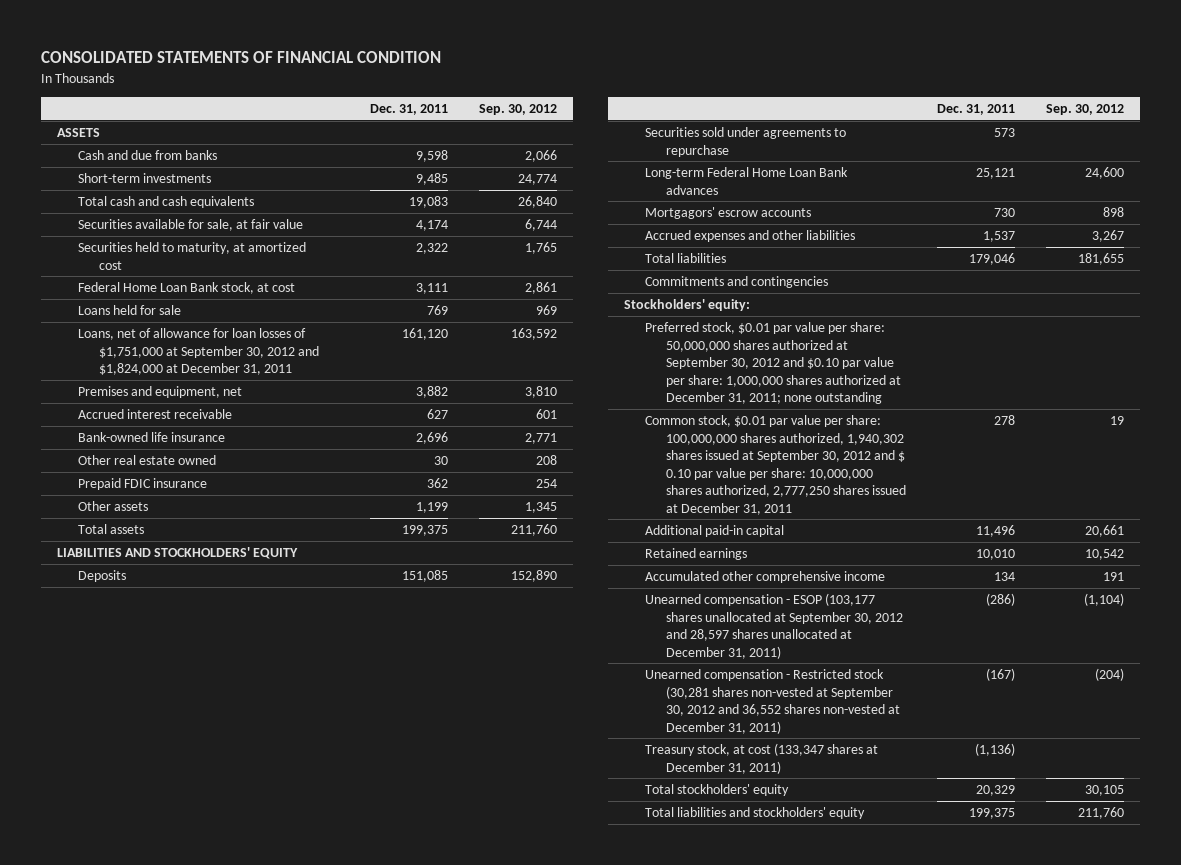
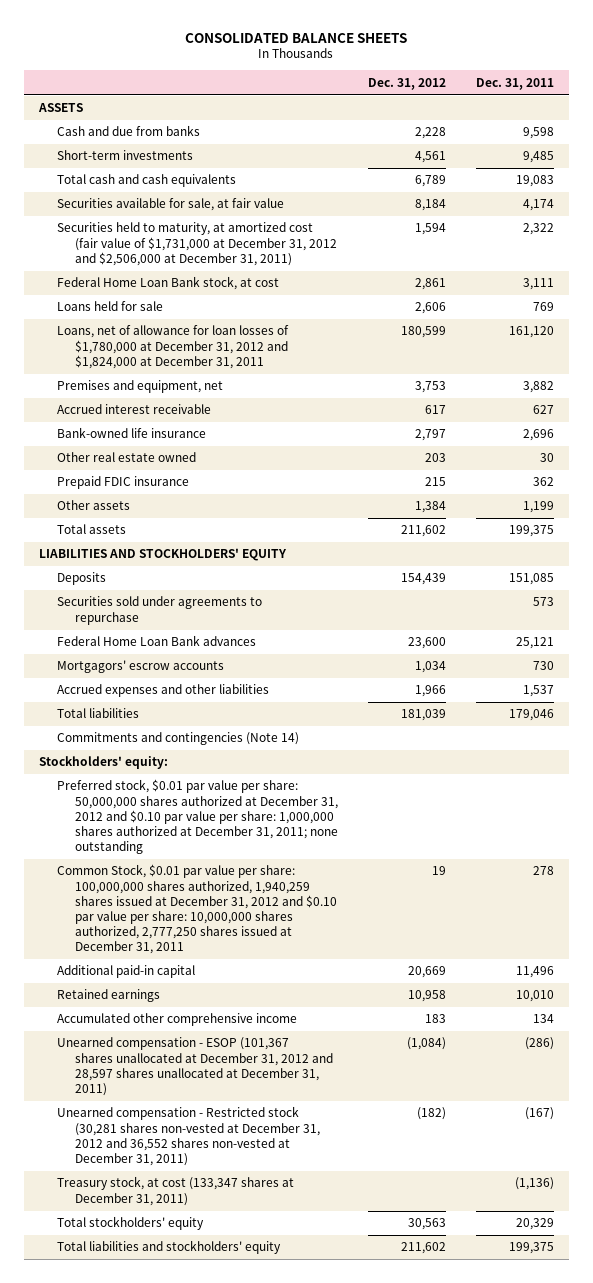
- CONSOLIDATED STATEMENTS OF FINANCIAL CONDITION
+ CONSOLIDATED BALANCE SHEETS
- | Dec. 31, 2011 | Sep. 30, 2012
+ | Dec. 31, 2012 | Dec. 31, 2011
- Securities held to maturity, at amortized cost | 2,322 | 1,765
+ Securities held to maturity, at amortized cost (fair value of $1,731,000 at December 31, 2012 and $2,506,000 at December 31, 2011) | 1,594 | 2,322
- Loans, net of allowance for loan losses of $1,751,000 at September 30, 2012 and $1,824,000 at December 31, 2011 | 161,120 | 163,592
+ Loans, net of allowance for loan losses of $1,780,000 at December 31, 2012 and $1,824,000 at December 31, 2011 | 180,599 | 161,120
- Long-term Federal Home Loan Bank advances | 25,121 | 24,600
+ Federal Home Loan Bank advances | 23,600 | 25,121
- Commitments and contingencies
+ Commitments and contingencies (Note 14)
- Preferred stock, $0.01 par value per share: 50,000,000 shares authorized at September 30, 2012 and $0.10 par value per share: 1,000,000 shares authorized at December 31, 2011; none outstanding
- Common stock, $0.01 par value per share: 100,000,000 shares authorized, 1,940,302 shares issued at September 30, 2012 and $ 0.10 par value per share: 10,000,000 shares authorized, 2,777,250 shares issued at December 31, 2011 | 278 | 19
+ Preferred stock, $0.01 par value per share: 50,000,000 shares authorized at December 31, 2012 and $0.10 par value per share: 1,000,000 shares authorized at December 31, 2011; none outstanding
+ Common Stock, $0.01 par value per share: 100,000,000 shares authorized, 1,940,259 shares issued at December 31, 2012 and $0.10 par value per share: 10,000,000 shares authorized, 2,777,250 shares issued at December 31, 2011 | 19 | 278
- Unearned compensation - ESOP (103,177 shares unallocated at September 30, 2012 and 28,597 shares unallocated at December 31, 2011) | (286) | (1,104)
- Unearned compensation - Restricted stock (30,281 shares non-vested at September 30, 2012 and 36,552 shares non-vested at December 31, 2011) | (167) | (204)
+ Unearned compensation - ESOP (101,367 shares unallocated at December 31, 2012 and 28,597 shares unallocated at December 31, 2011) | (1,084) | (286)
+ Unearned compensation - Restricted stock (30,281 shares non-vested at December 31, 2012 and 36,552 shares non-vested at December 31, 2011) | (182) | (167)

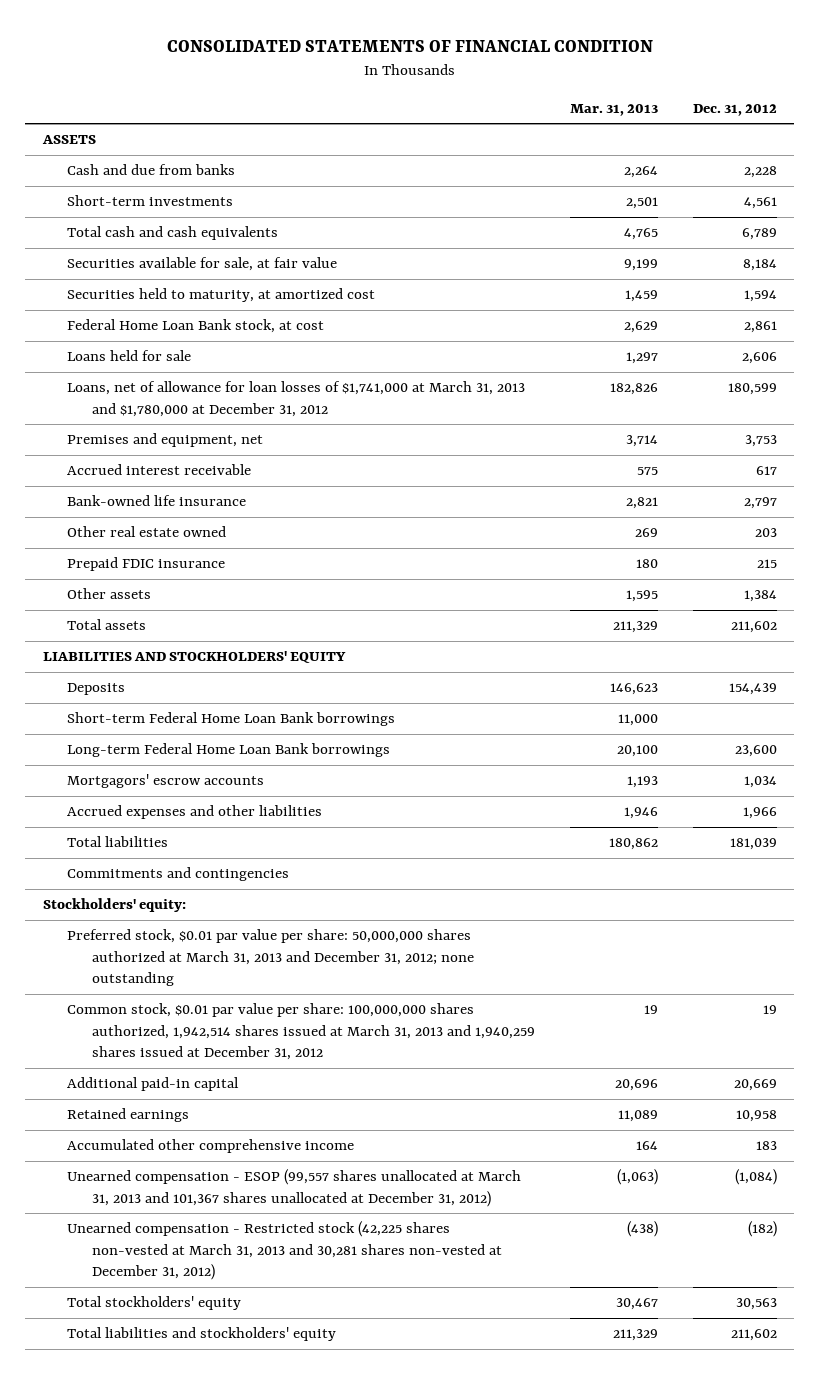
- CONSOLIDATED BALANCE SHEETS
+ CONSOLIDATED STATEMENTS OF FINANCIAL CONDITION
- | Dec. 31, 2012 | Dec. 31, 2011
+ | Mar. 31, 2013 | Dec. 31, 2012
- Securities held to maturity, at amortized cost (fair value of $1,731,000 at December 31, 2012 and $2,506,000 at December 31, 2011) | 1,594 | 2,322
+ Securities held to maturity, at amortized cost | 1,459 | 1,594
- Loans, net of allowance for loan losses of $1,780,000 at December 31, 2012 and $1,824,000 at December 31, 2011 | 180,599 | 161,120
+ Loans, net of allowance for loan losses of $1,741,000 at March 31, 2013 and $1,780,000 at December 31, 2012 | 182,826 | 180,599
- Securities sold under agreements to repurchase | | 573
- Federal Home Loan Bank advances | 23,600 | 25,121
+ Short-term Federal Home Loan Bank borrowings | 11,000 |
+ Long-term Federal Home Loan Bank borrowings | 20,100 | 23,600
- Commitments and contingencies (Note 14)
+ Commitments and contingencies
- Preferred stock, $0.01 par value per share: 50,000,000 shares authorized at December 31, 2012 and $0.10 par value per share: 1,000,000 shares authorized at December 31, 2011; none outstanding
- Common Stock, $0.01 par value per share: 100,000,000 shares authorized, 1,940,259 shares issued at December 31, 2012 and $0.10 par value per share: 10,000,000 shares authorized, 2,777,250 shares issued at December 31, 2011 | 19 | 278
+ Preferred stock, $0.01 par value per share: 50,000,000 shares authorized at March 31, 2013 and December 31, 2012; none outstanding
+ Common stock, $0.01 par value per share: 100,000,000 shares authorized, 1,942,514 shares issued at March 31, 2013 and 1,940,259 shares issued at December 31, 2012 | 19 | 19
- Unearned compensation - ESOP (101,367 shares unallocated at December 31, 2012 and 28,597 shares unallocated at December 31, 2011) | (1,084) | (286)
- Unearned compensation - Restricted stock (30,281 shares non-vested at December 31, 2012 and 36,552 shares non-vested at December 31, 2011) | (182) | (167)
- Treasury stock, at cost (133,347 shares at December 31, 2011) | | (1,136)
+ Unearned compensation - ESOP (99,557 shares unallocated at March 31, 2013 and 101,367 shares unallocated at December 31, 2012) | (1,063) | (1,084)
+ Unearned compensation - Restricted stock (42,225 shares non-vested at March 31, 2013 and 30,281 shares non-vested at December 31, 2012) | (438) | (182)

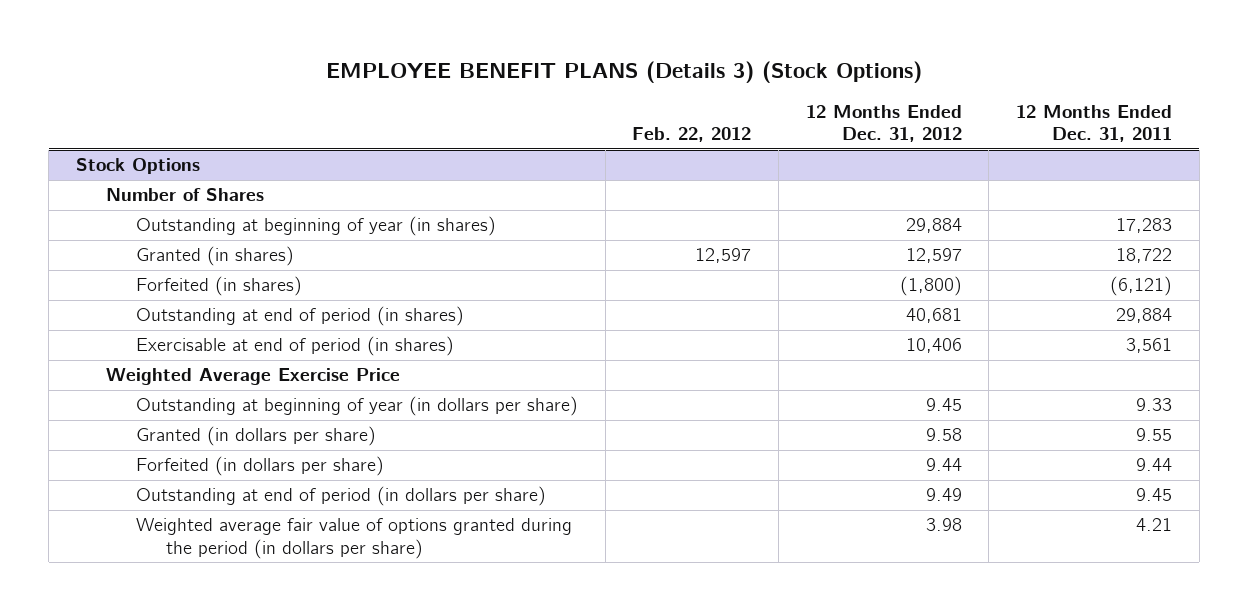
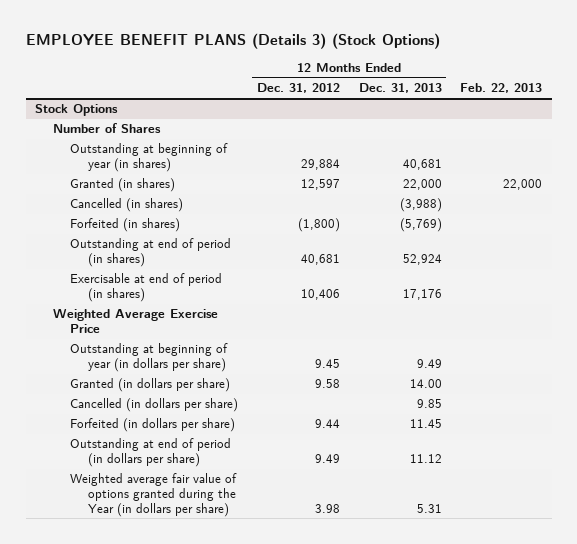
- | Feb. 22, 2012 | 12 Months Ended Dec. 31, 2012 | 12 Months Ended Dec. 31, 2011
+ | 12 Months Ended Dec. 31, 2012 | 12 Months Ended Dec. 31, 2013 | Feb. 22, 2013
@ Stock Options
+ Cancelled (in shares) | | (3,988) |
+ Cancelled (in dollars per share) | | 9.85 |
- Weighted average fair value of options granted during the period (in dollars per share) | | 3.98 | 4.21
+ Weighted average fair value of options granted during the Year (in dollars per share) | 3.98 | 5.31 |

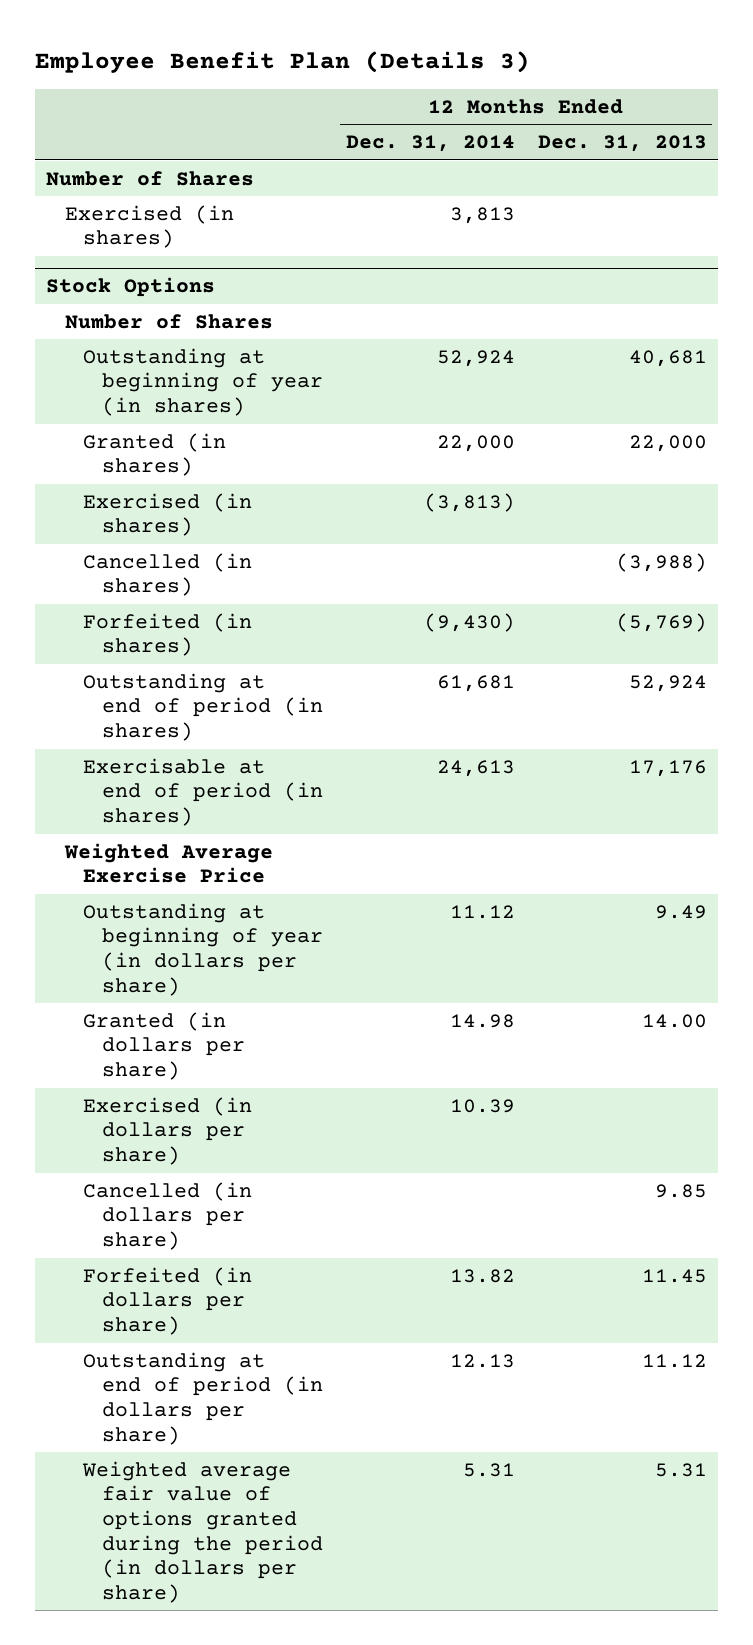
- EMPLOYEE BENEFIT PLANS (Details 3) (Stock Options)
+ Employee Benefit Plan (Details 3)
- | 12 Months Ended Dec. 31, 2012 | 12 Months Ended Dec. 31, 2013 | Feb. 22, 2013
+ | 12 Months Ended Dec. 31, 2014 | 12 Months Ended Dec. 31, 2013
+ Number of Shares
+ Exercised (in shares) | 3,813 |
@ Stock Options
+ Exercised (in shares) | (3,813) |
+ Exercised (in dollars per share) | 10.39 |
- Weighted average fair value of options granted during the Year (in dollars per share) | 3.98 | 5.31 |
+ Weighted average fair value of options granted during the period (in dollars per share) | 5.31 | 5.31

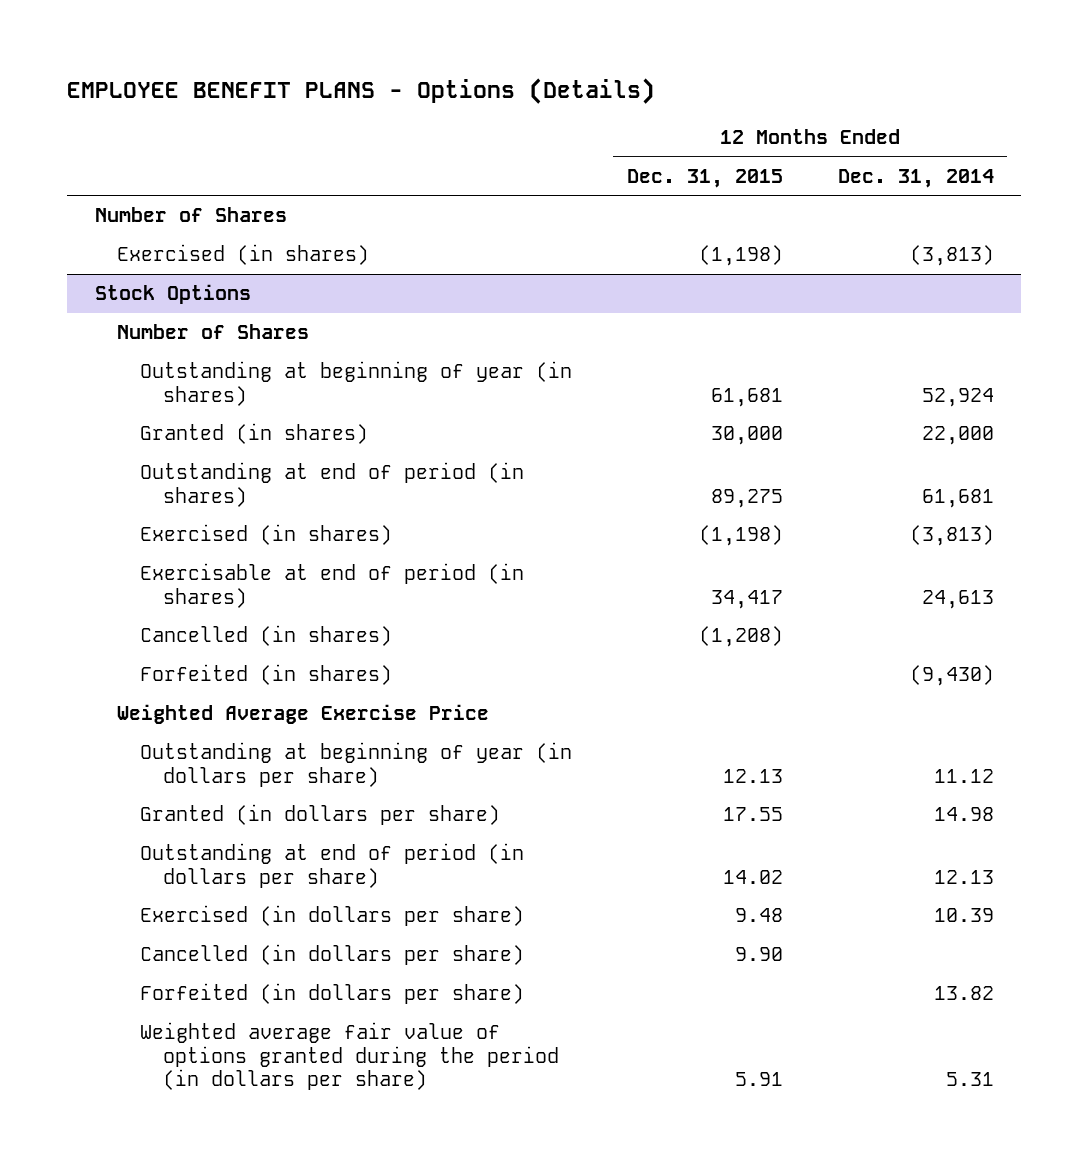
- Employee Benefit Plan (Details 3)
+ EMPLOYEE BENEFIT PLANS - Options (Details)
- | 12 Months Ended Dec. 31, 2014 | 12 Months Ended Dec. 31, 2013
+ | 12 Months Ended Dec. 31, 2015 | 12 Months Ended Dec. 31, 2014
- Exercised (in shares) | 3,813 |
+ Exercised (in shares) | (1,198) | (3,813)
@ Stock Options
moved up: Outstanding at end of period (in shares) | 89,275 | 61,681
moved up: Exercisable at end of period (in shares) | 34,417 | 24,613
moved up: Outstanding at end of period (in dollars per share) | 14.02 | 12.13

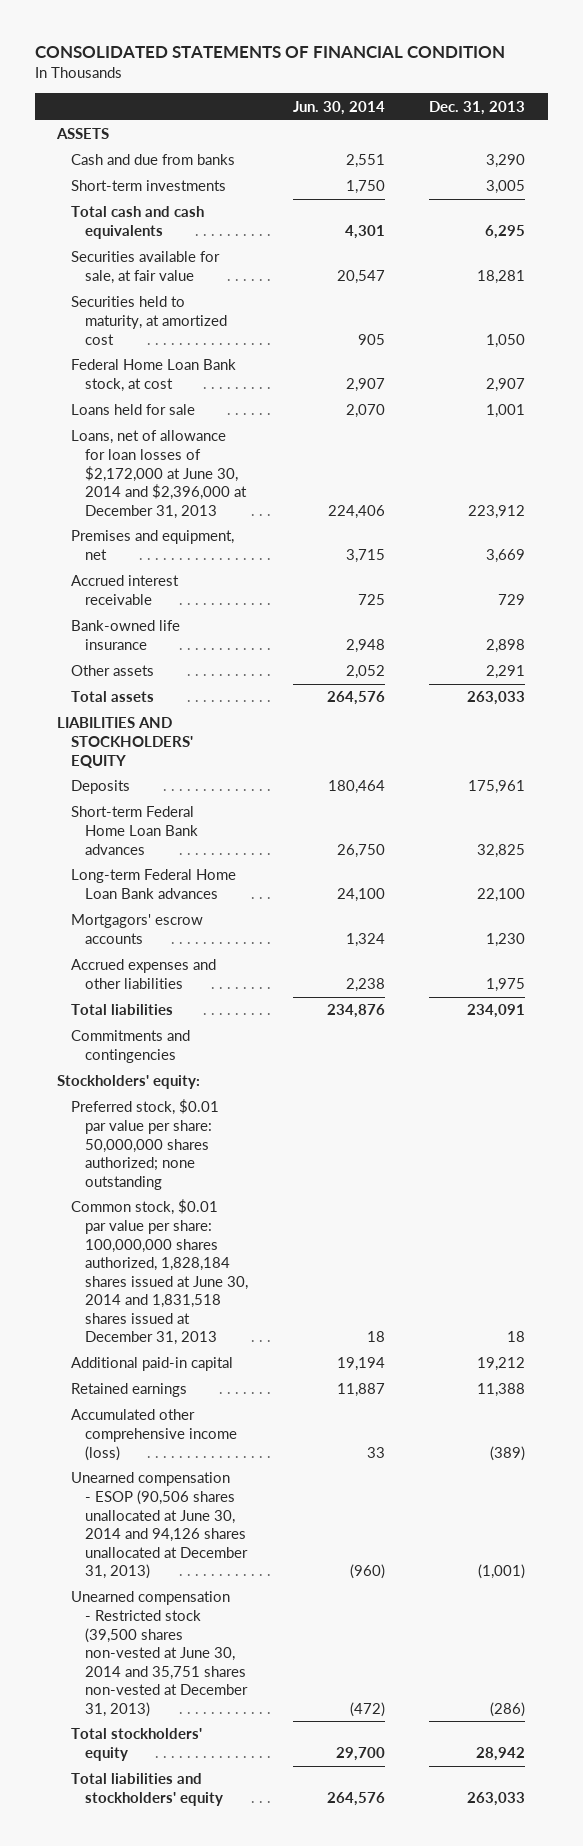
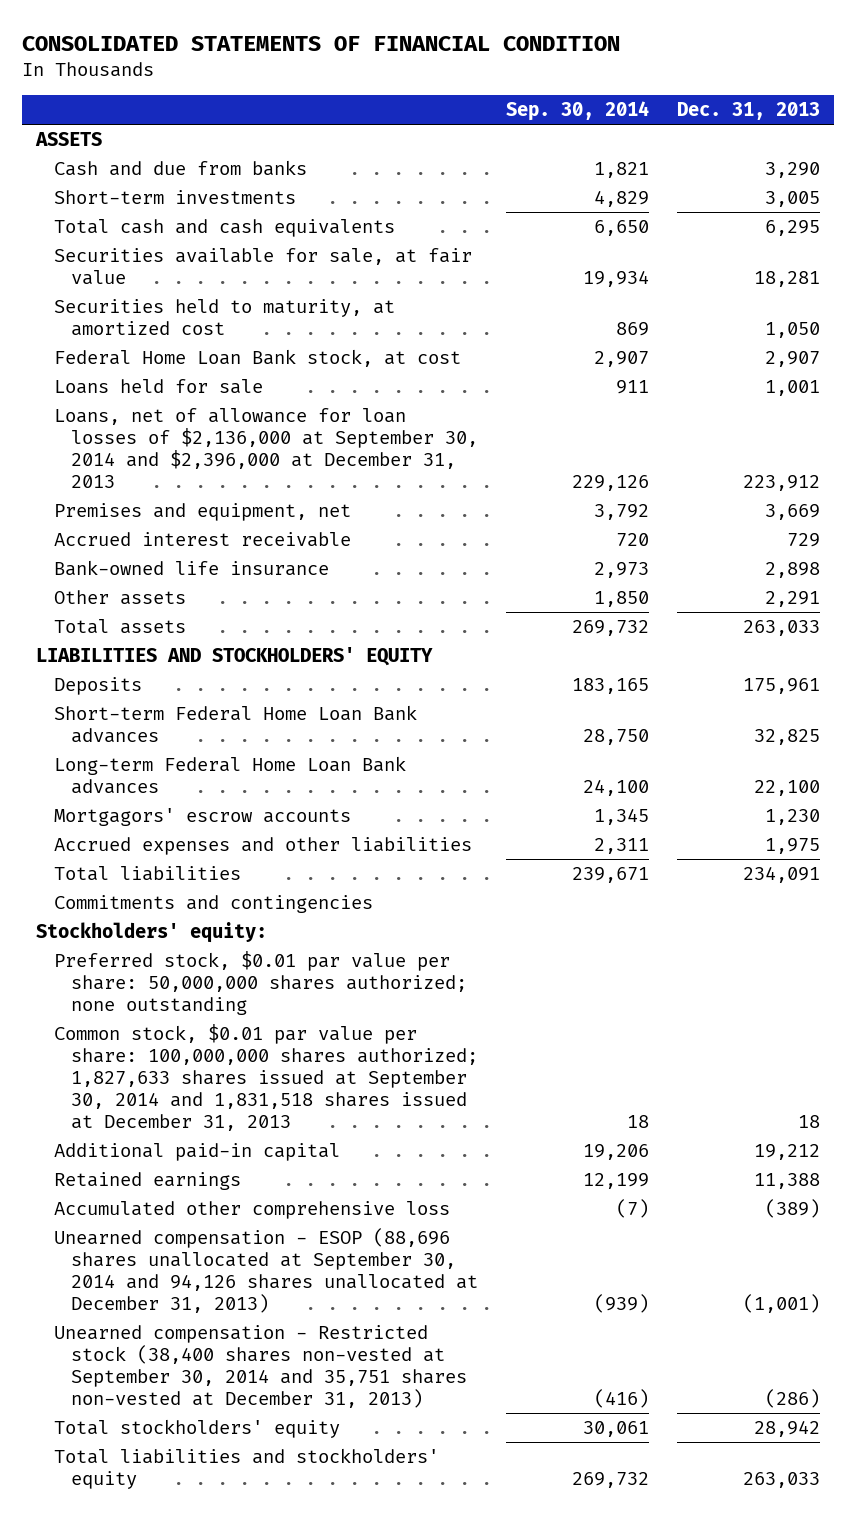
- | Jun. 30, 2014 | Dec. 31, 2013
+ | Sep. 30, 2014 | Dec. 31, 2013
- Loans, net of allowance for loan losses of $2,172,000 at June 30, 2014 and $2,396,000 at December 31, 2013 | 224,406 | 223,912
+ Loans, net of allowance for loan losses of $2,136,000 at September 30, 2014 and $2,396,000 at December 31, 2013 | 229,126 | 223,912
- Common stock, $0.01 par value per share: 100,000,000 shares authorized, 1,828,184 shares issued at June 30, 2014 and 1,831,518 shares issued at December 31, 2013 | 18 | 18
+ Common stock, $0.01 par value per share: 100,000,000 shares authorized; 1,827,633 shares issued at September 30, 2014 and 1,831,518 shares issued at December 31, 2013 | 18 | 18
- Accumulated other comprehensive income (loss) | 33 | (389)
- Unearned compensation - ESOP (90,506 shares unallocated at June 30, 2014 and 94,126 shares unallocated at December 31, 2013) | (960) | (1,001)
- Unearned compensation - Restricted stock (39,500 shares non-vested at June 30, 2014 and 35,751 shares non-vested at December 31, 2013) | (472) | (286)
+ Accumulated other comprehensive loss | (7) | (389)
+ Unearned compensation - ESOP (88,696 shares unallocated at September 30, 2014 and 94,126 shares unallocated at December 31, 2013) | (939) | (1,001)
+ Unearned compensation - Restricted stock (38,400 shares non-vested at September 30, 2014 and 35,751 shares non-vested at December 31, 2013) | (416) | (286)

